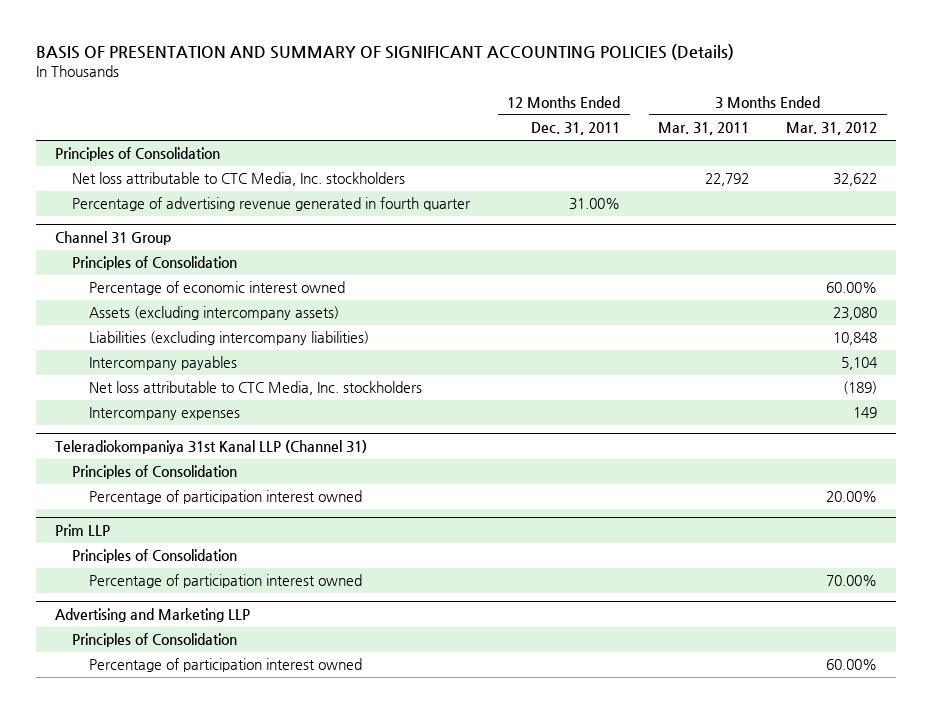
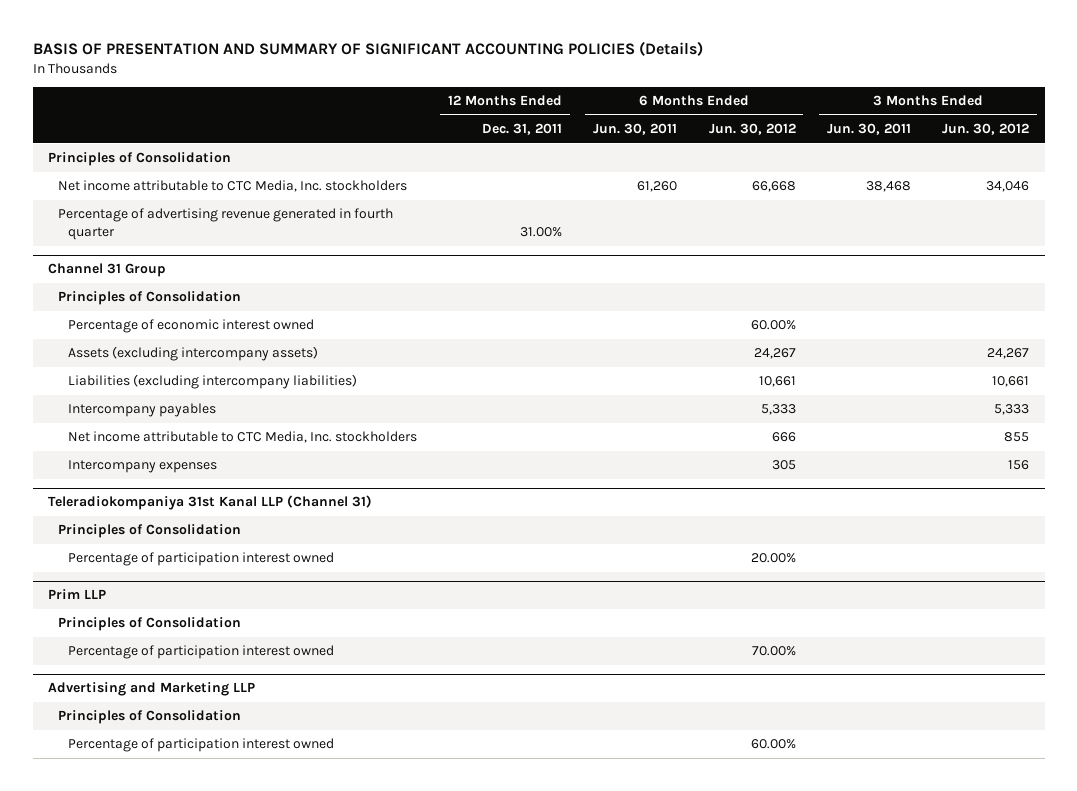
- | 12 Months Ended Dec. 31, 2011 | 3 Months Ended Mar. 31, 2011 | 3 Months Ended Mar. 31, 2012
+ | 12 Months Ended Dec. 31, 2011 | 6 Months Ended Jun. 30, 2011 | 6 Months Ended Jun. 30, 2012 | 3 Months Ended Jun. 30, 2011 | 3 Months Ended Jun. 30, 2012
- Net loss attributable to CTC Media, Inc. stockholders | | 22,792 | 32,622
+ Net income attributable to CTC Media, Inc. stockholders | | 61,260 | 66,668 | 38,468 | 34,046
@ Channel 31 Group
- Net loss attributable to CTC Media, Inc. stockholders | | | (189)
+ Net income attributable to CTC Media, Inc. stockholders | | | 666 | | 855

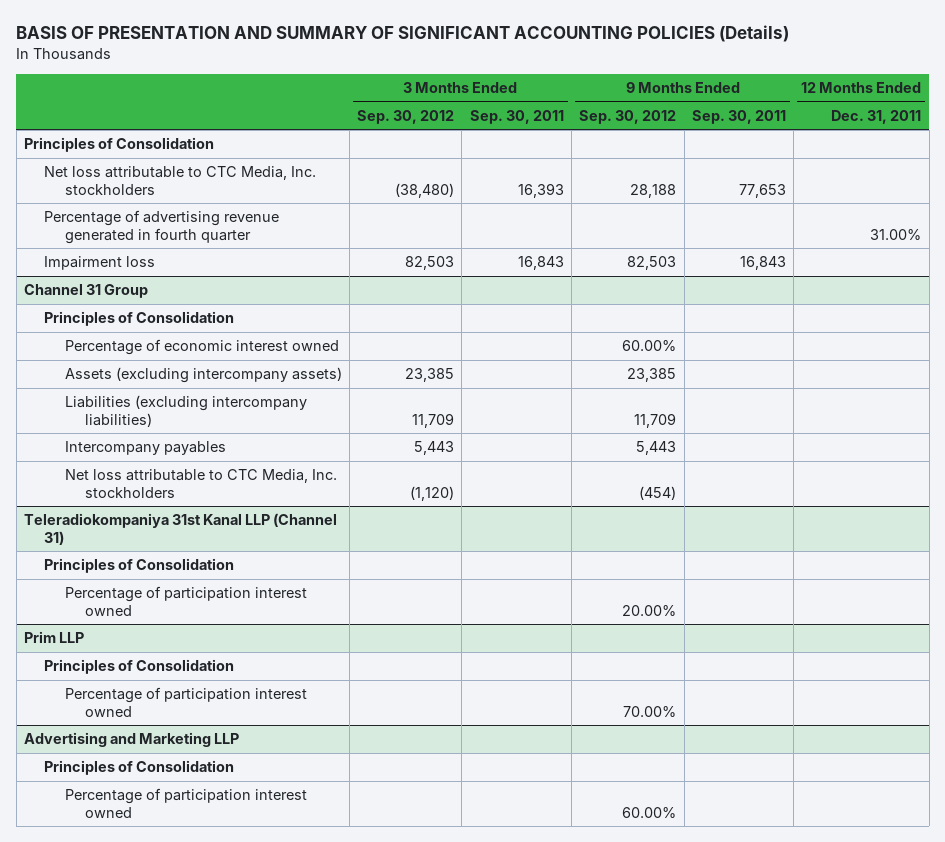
- | 12 Months Ended Dec. 31, 2011 | 6 Months Ended Jun. 30, 2011 | 6 Months Ended Jun. 30, 2012 | 3 Months Ended Jun. 30, 2011 | 3 Months Ended Jun. 30, 2012
+ | 3 Months Ended Sep. 30, 2012 | 3 Months Ended Sep. 30, 2011 | 9 Months Ended Sep. 30, 2012 | 9 Months Ended Sep. 30, 2011 | 12 Months Ended Dec. 31, 2011
- Net income attributable to CTC Media, Inc. stockholders | | 61,260 | 66,668 | 38,468 | 34,046
+ Net loss attributable to CTC Media, Inc. stockholders | (38,480) | 16,393 | 28,188 | 77,653 |
+ Impairment loss | 82,503 | 16,843 | 82,503 | 16,843 |
@ Channel 31 Group
- Net income attributable to CTC Media, Inc. stockholders | | | 666 | | 855
- Intercompany expenses | | | 305 | | 156
+ Net loss attributable to CTC Media, Inc. stockholders | (1,120) | | (454) | |

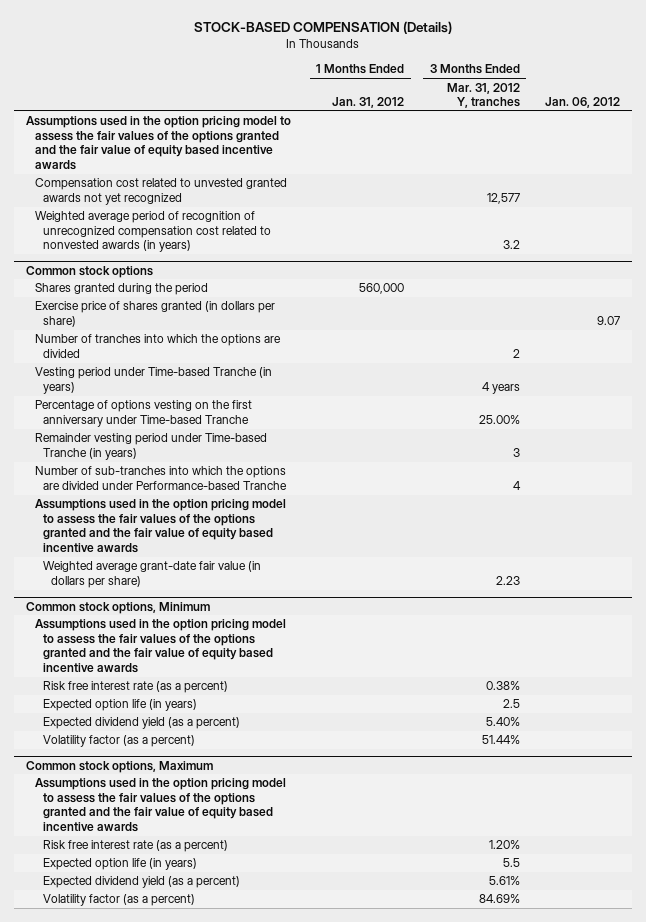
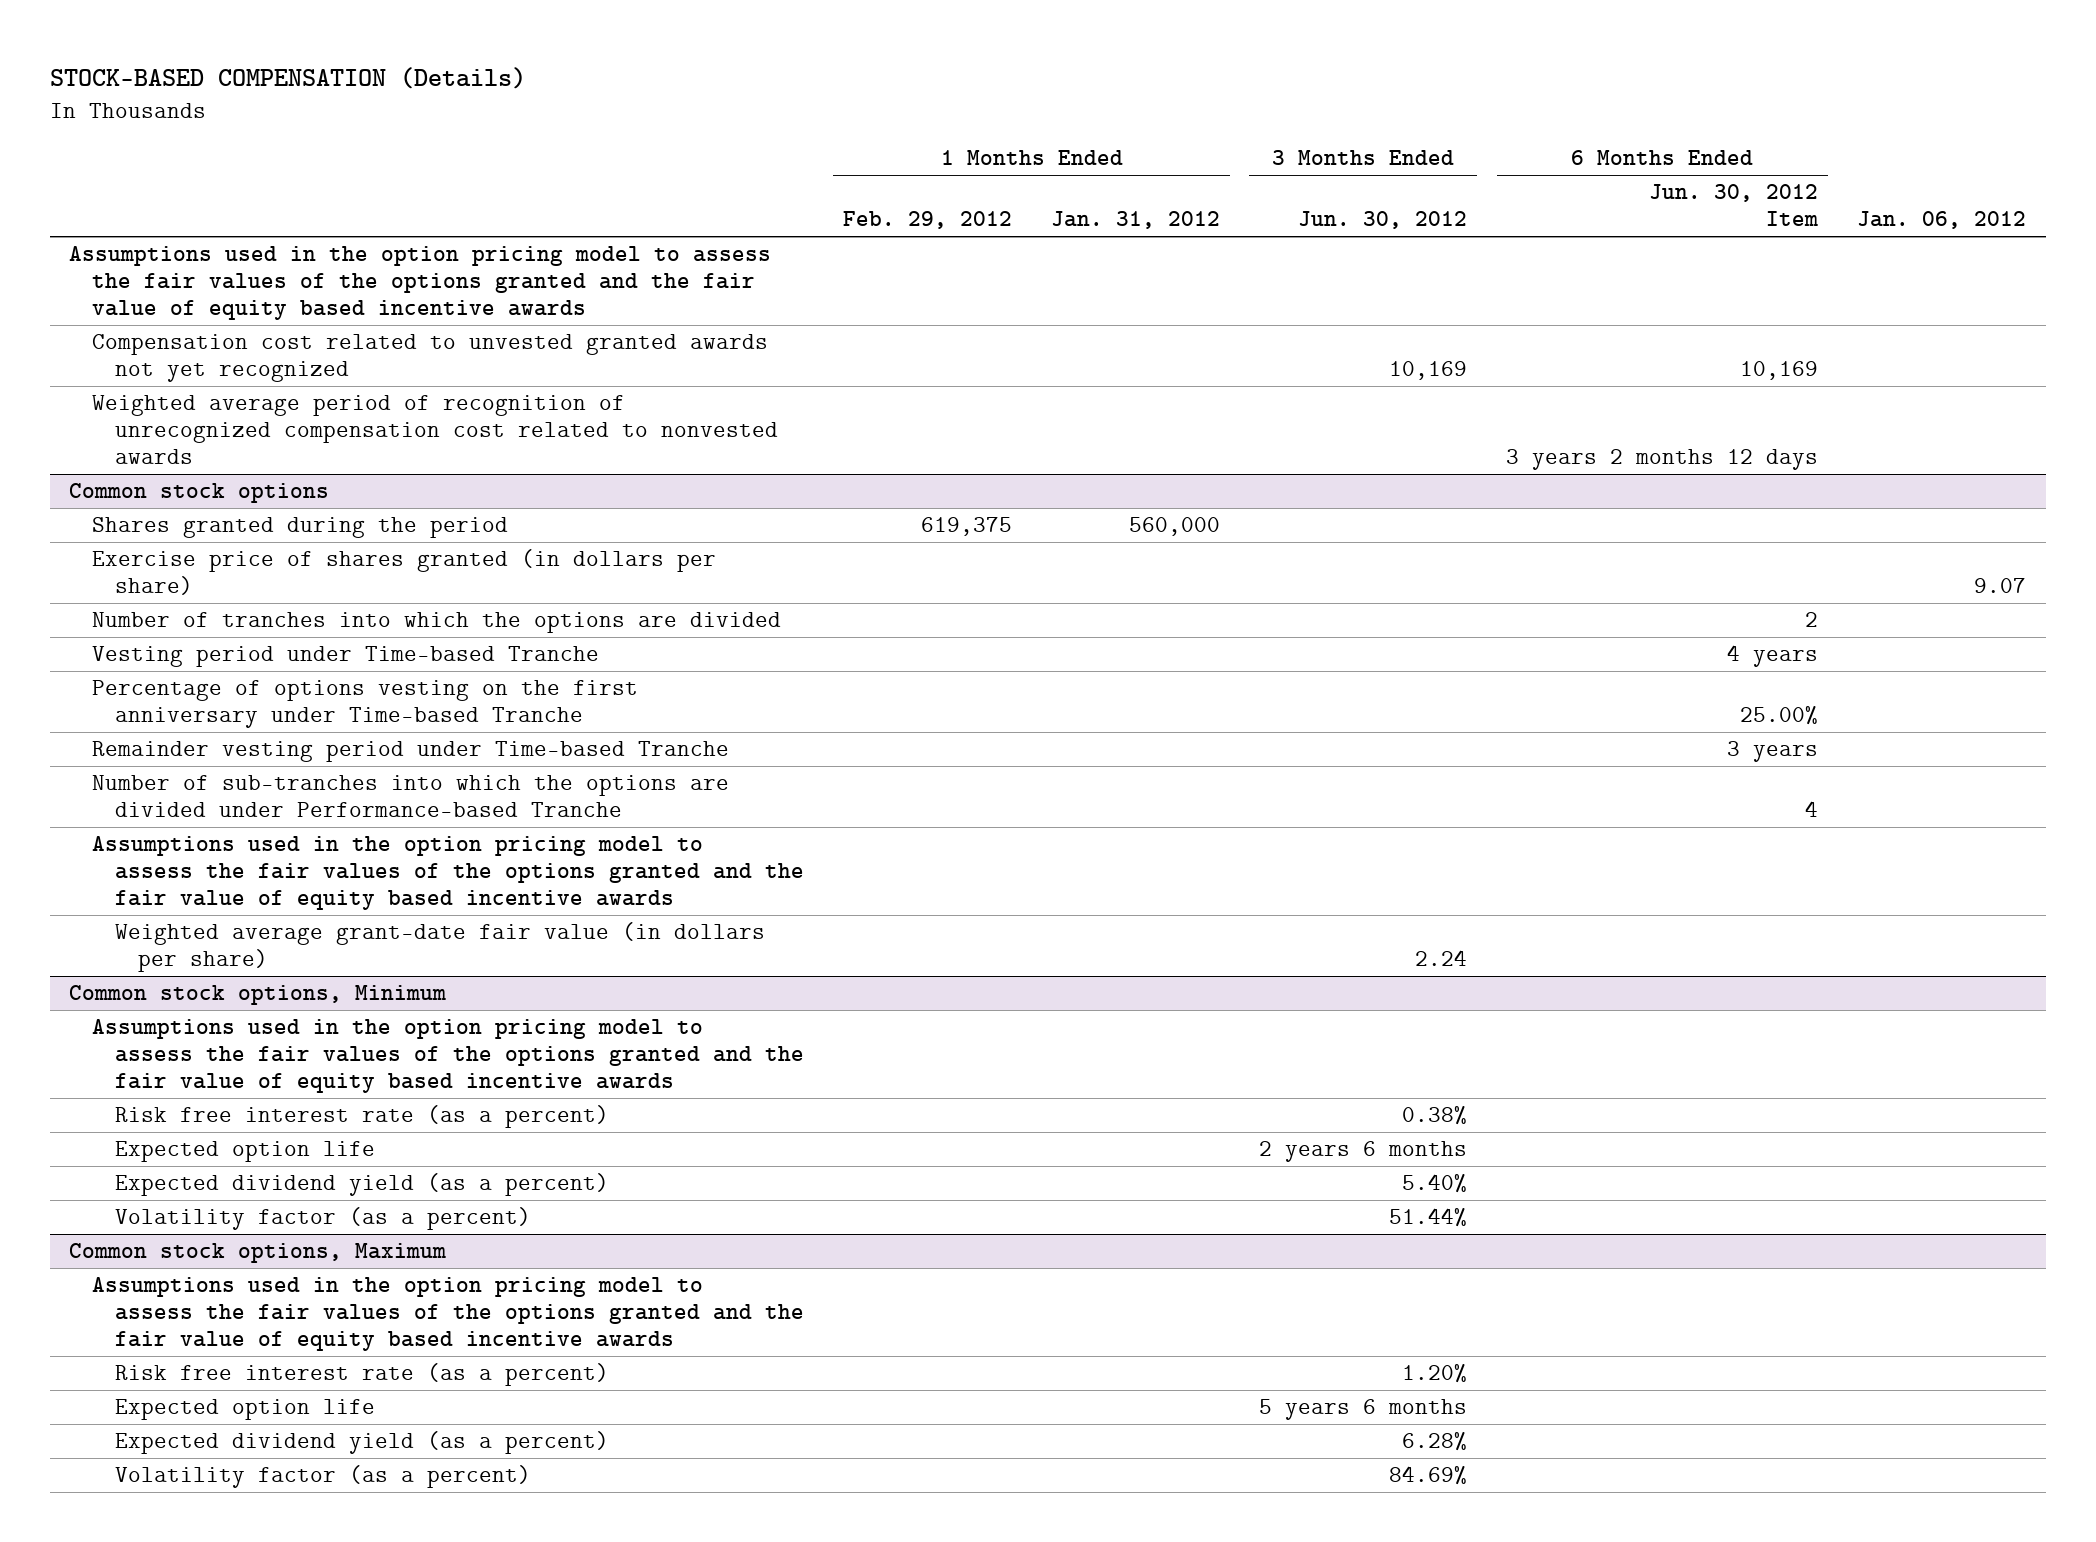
- | 1 Months Ended Jan. 31, 2012 | 3 Months Ended Mar. 31, 2012 Y, tranches | Jan. 06, 2012
+ | 1 Months Ended Feb. 29, 2012 | 1 Months Ended Jan. 31, 2012 | 3 Months Ended Jun. 30, 2012 | 6 Months Ended Jun. 30, 2012 Item | Jan. 06, 2012
- Weighted average period of recognition of unrecognized compensation cost related to nonvested awards (in years) | | 3.2 |
+ Weighted average period of recognition of unrecognized compensation cost related to nonvested awards | | | | 3 years 2 months 12 days |
@ Common stock options
- Vesting period under Time-based Tranche (in years) | | 4 years |
+ Vesting period under Time-based Tranche | | | | 4 years |
- Remainder vesting period under Time-based Tranche (in years) | | 3 |
+ Remainder vesting period under Time-based Tranche | | | | 3 years |
@ Common stock options, Minimum
- Expected option life (in years) | | 2.5 |
+ Expected option life | | | 2 years 6 months | |
@ Common stock options, Maximum
- Expected option life (in years) | | 5.5 |
+ Expected option life | | | 5 years 6 months | |

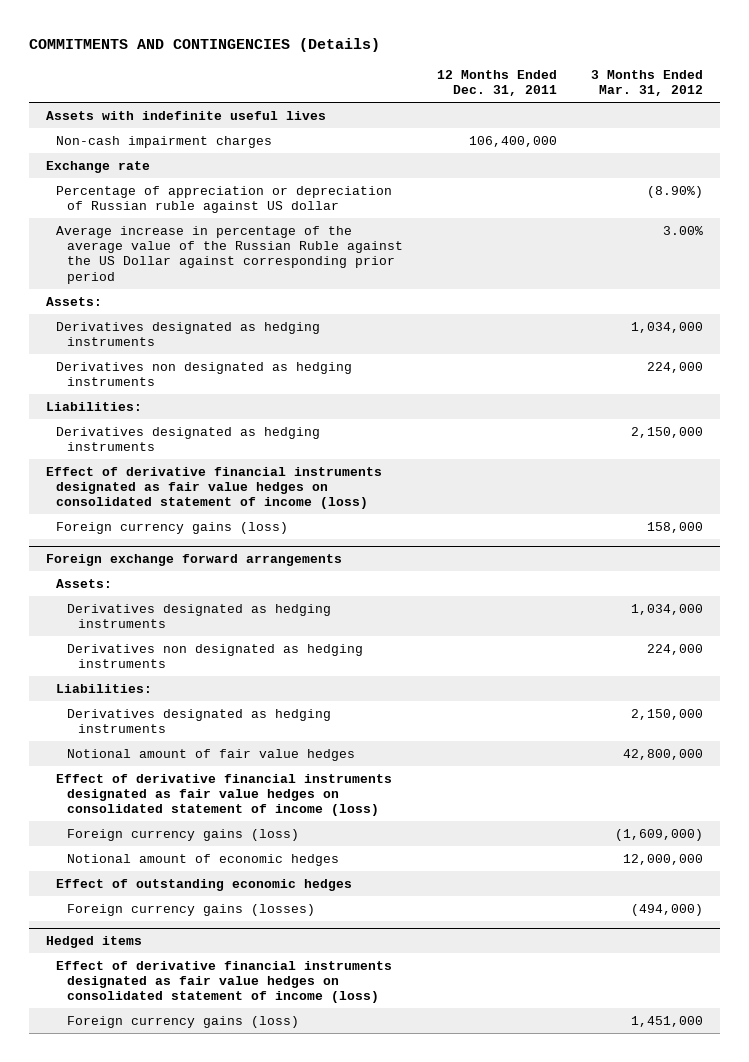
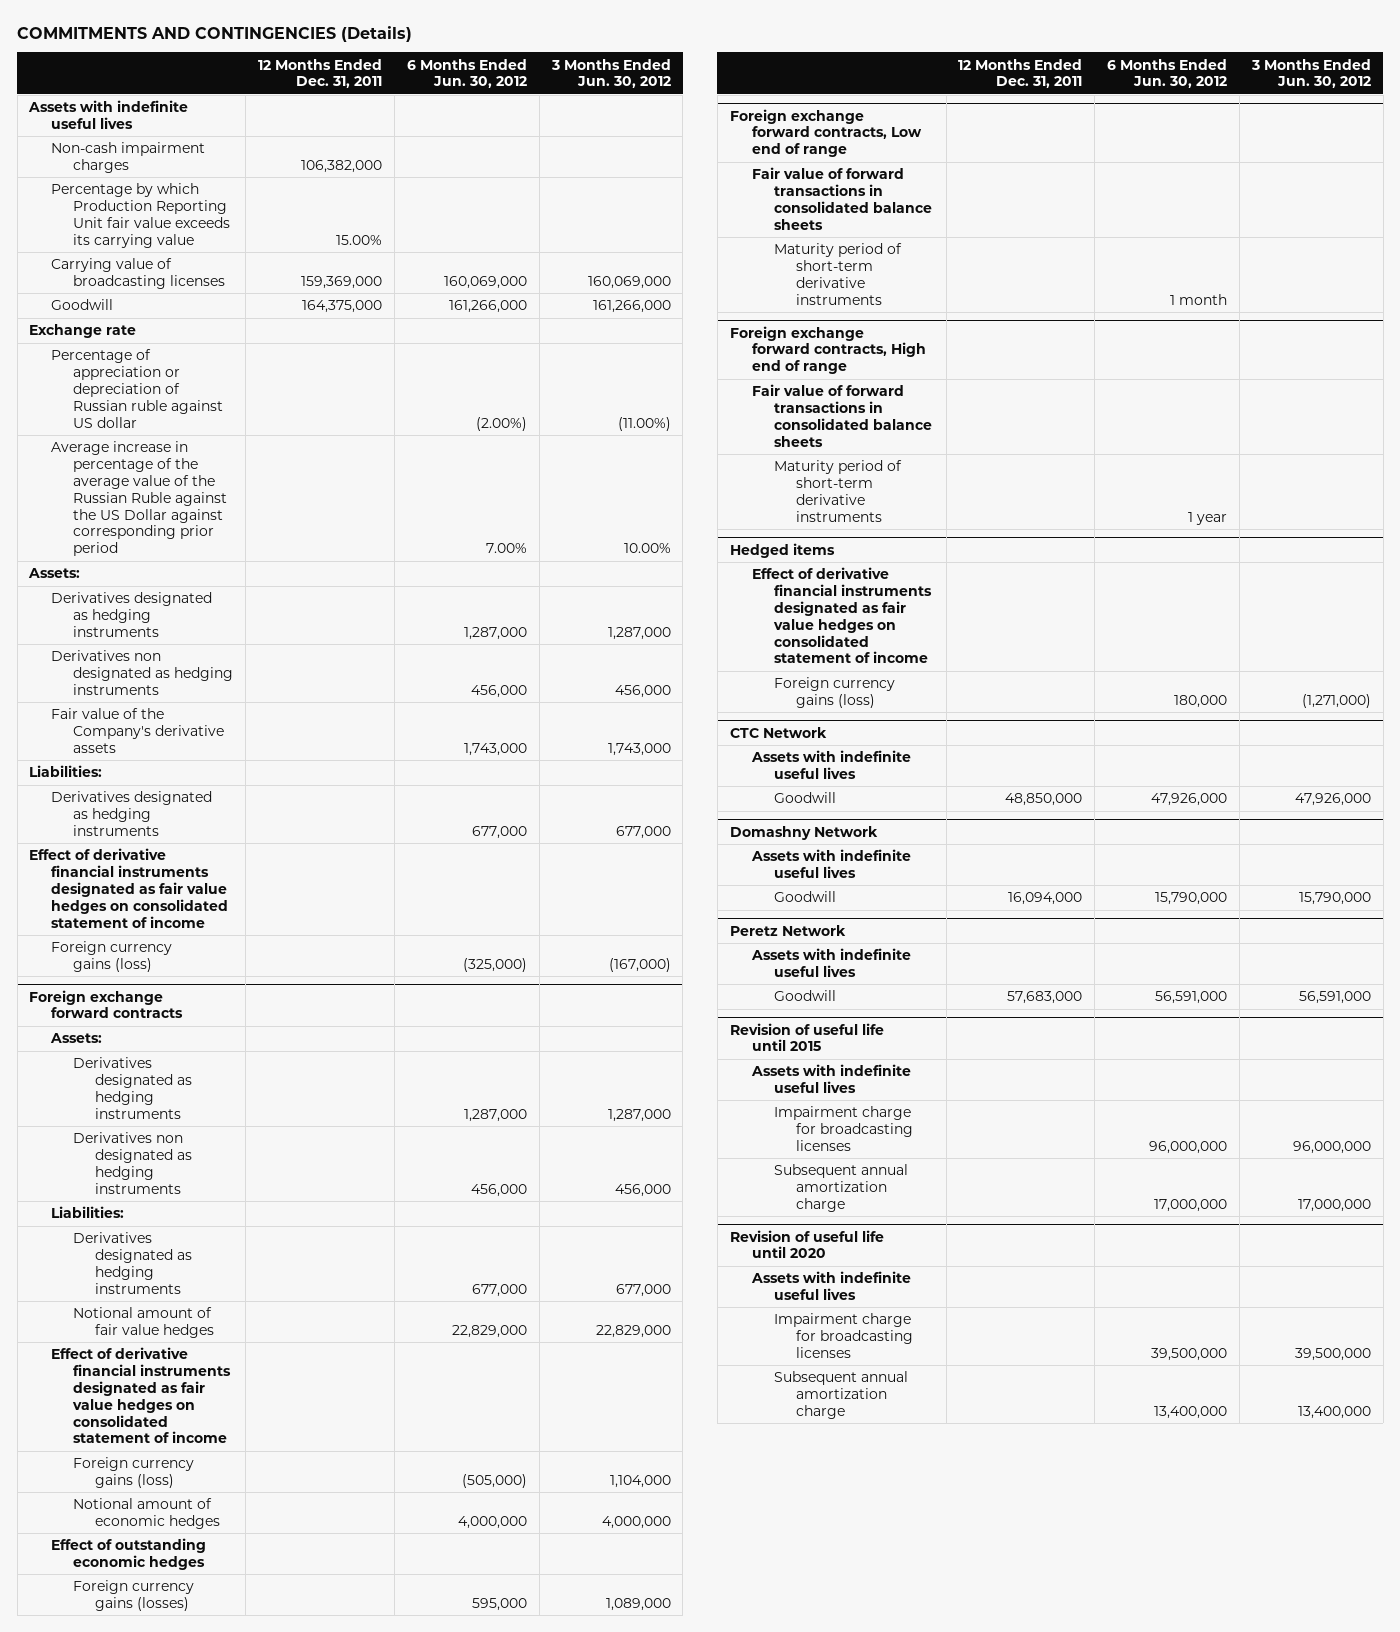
- | 12 Months Ended Dec. 31, 2011 | 3 Months Ended Mar. 31, 2012
+ | 12 Months Ended Dec. 31, 2011 | 6 Months Ended Jun. 30, 2012 | 3 Months Ended Jun. 30, 2012
- Non-cash impairment charges | 106,400,000 |
+ Non-cash impairment charges | 106,382,000 | |
+ Percentage by which Production Reporting Unit fair value exceeds its carrying value | 15.00% | |
+ Carrying value of broadcasting licenses | 159,369,000 | 160,069,000 | 160,069,000
+ Goodwill | 164,375,000 | 161,266,000 | 161,266,000
+ Fair value of the Company's derivative assets | | 1,743,000 | 1,743,000
- Effect of derivative financial instruments designated as fair value hedges on consolidated statement of income (loss)
+ Effect of derivative financial instruments designated as fair value hedges on consolidated statement of income
- Foreign exchange forward arrangements
+ Foreign exchange forward contracts
- Effect of derivative financial instruments designated as fair value hedges on consolidated statement of income (loss)
+ Effect of derivative financial instruments designated as fair value hedges on consolidated statement of income
+ Foreign exchange forward contracts, Low end of range
+ Fair value of forward transactions in consolidated balance sheets
+ Maturity period of short-term derivative instruments | | 1 month |
+ Foreign exchange forward contracts, High end of range
+ Fair value of forward transactions in consolidated balance sheets
+ Maturity period of short-term derivative instruments | | 1 year |
@ Hedged items
- Effect of derivative financial instruments designated as fair value hedges on consolidated statement of income (loss)
+ Effect of derivative financial instruments designated as fair value hedges on consolidated statement of income
+ CTC Network
+ Assets with indefinite useful lives
+ Goodwill | 48,850,000 | 47,926,000 | 47,926,000
+ Domashny Network
+ Assets with indefinite useful lives
+ Goodwill | 16,094,000 | 15,790,000 | 15,790,000
+ Peretz Network
+ Assets with indefinite useful lives
+ Goodwill | 57,683,000 | 56,591,000 | 56,591,000
+ Revision of useful life until 2015
+ Assets with indefinite useful lives
+ Impairment charge for broadcasting licenses | | 96,000,000 | 96,000,000
+ Subsequent annual amortization charge | | 17,000,000 | 17,000,000
+ Revision of useful life until 2020
+ Assets with indefinite useful lives
+ Impairment charge for broadcasting licenses | | 39,500,000 | 39,500,000
+ Subsequent annual amortization charge | | 13,400,000 | 13,400,000

